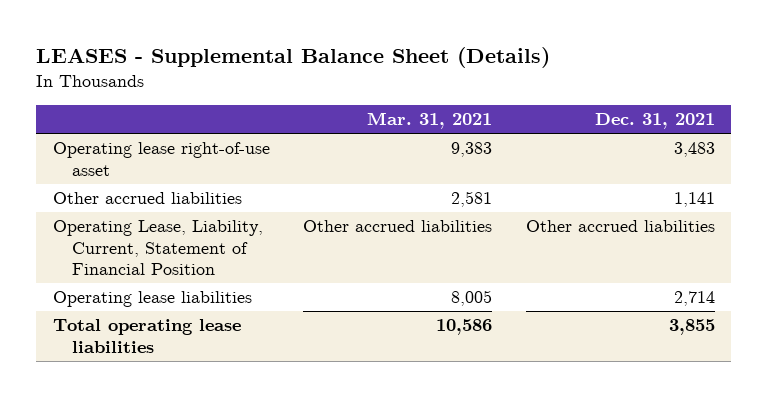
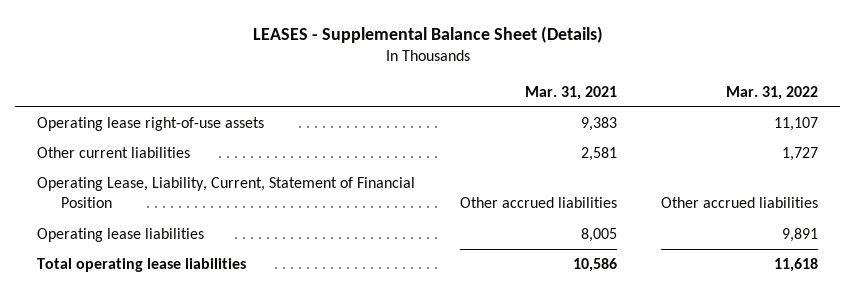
- | Mar. 31, 2021 | Dec. 31, 2021
+ | Mar. 31, 2021 | Mar. 31, 2022
- Operating lease right-of-use asset | 9,383 | 3,483
- Other accrued liabilities | 2,581 | 1,141
+ Operating lease right-of-use assets | 9,383 | 11,107
+ Other current liabilities | 2,581 | 1,727

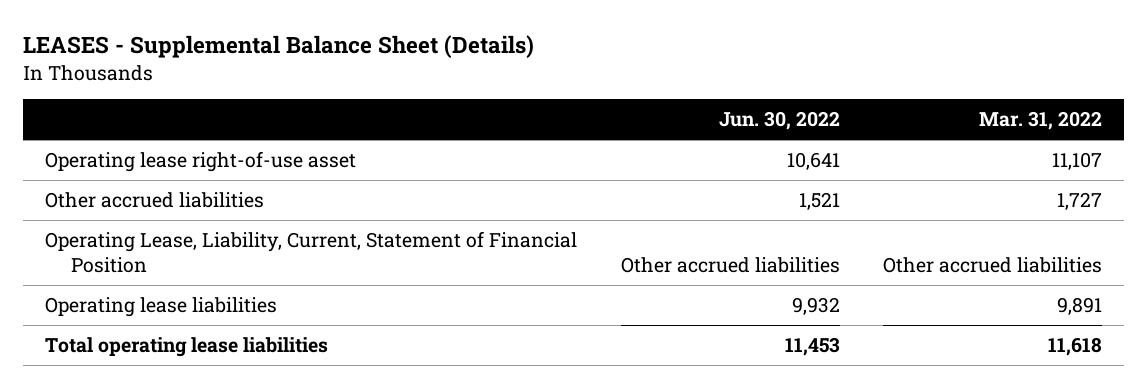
- | Mar. 31, 2021 | Mar. 31, 2022
+ | Jun. 30, 2022 | Mar. 31, 2022
- Operating lease right-of-use assets | 9,383 | 11,107
- Other current liabilities | 2,581 | 1,727
+ Operating lease right-of-use asset | 10,641 | 11,107
+ Other accrued liabilities | 1,521 | 1,727

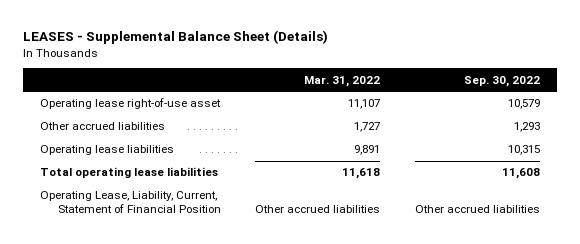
- | Jun. 30, 2022 | Mar. 31, 2022
+ | Mar. 31, 2022 | Sep. 30, 2022
moved down: Operating Lease, Liability, Current, Statement of Financial Position | Other accrued liabilities | Other accrued liabilities

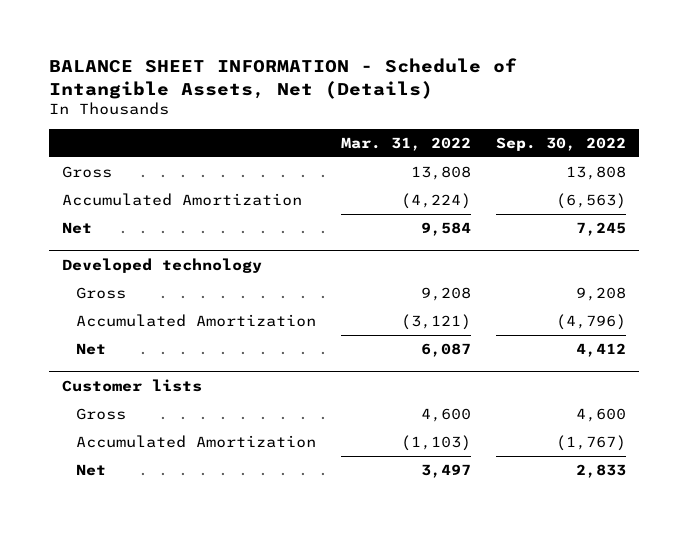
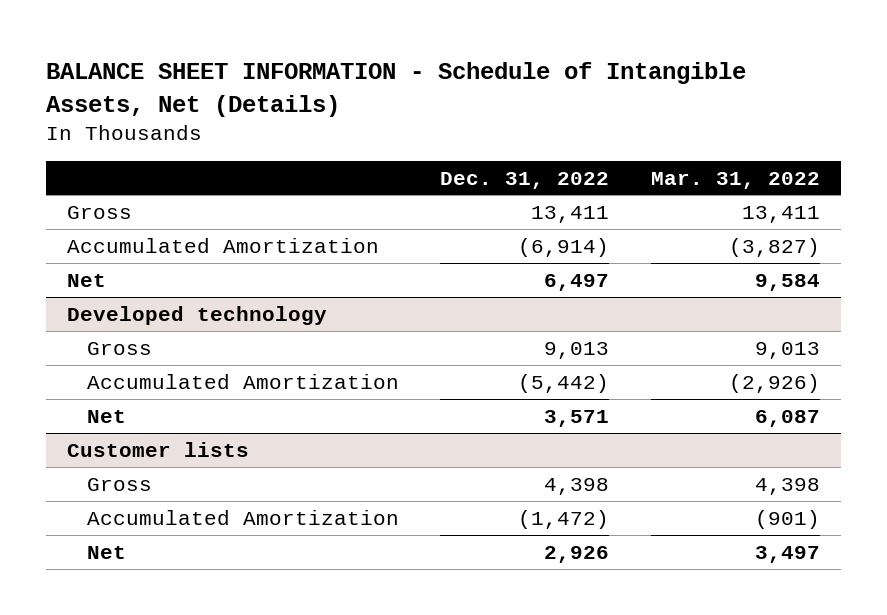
- | Mar. 31, 2022 | Sep. 30, 2022
+ | Dec. 31, 2022 | Mar. 31, 2022
- Gross | 13,808 | 13,808
- Accumulated Amortization | (4,224) | (6,563)
+ Gross | 13,411 | 13,411
+ Accumulated Amortization | (6,914) | (3,827)
@ Developed technology
- Gross | 9,208 | 9,208
- Accumulated Amortization | (3,121) | (4,796)
+ Gross | 9,013 | 9,013
+ Accumulated Amortization | (5,442) | (2,926)
@ Customer lists
- Gross | 4,600 | 4,600
- Accumulated Amortization | (1,103) | (1,767)
+ Gross | 4,398 | 4,398
+ Accumulated Amortization | (1,472) | (901)

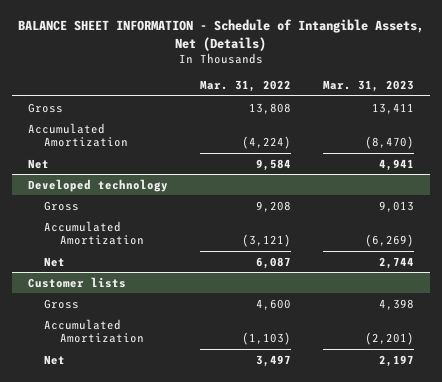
- | Dec. 31, 2022 | Mar. 31, 2022
+ | Mar. 31, 2022 | Mar. 31, 2023
- Gross | 13,411 | 13,411
- Accumulated Amortization | (6,914) | (3,827)
+ Gross | 13,808 | 13,411
+ Accumulated Amortization | (4,224) | (8,470)
@ Developed technology
- Gross | 9,013 | 9,013
- Accumulated Amortization | (5,442) | (2,926)
+ Gross | 9,208 | 9,013
+ Accumulated Amortization | (3,121) | (6,269)
@ Customer lists
- Gross | 4,398 | 4,398
- Accumulated Amortization | (1,472) | (901)
+ Gross | 4,600 | 4,398
+ Accumulated Amortization | (1,103) | (2,201)

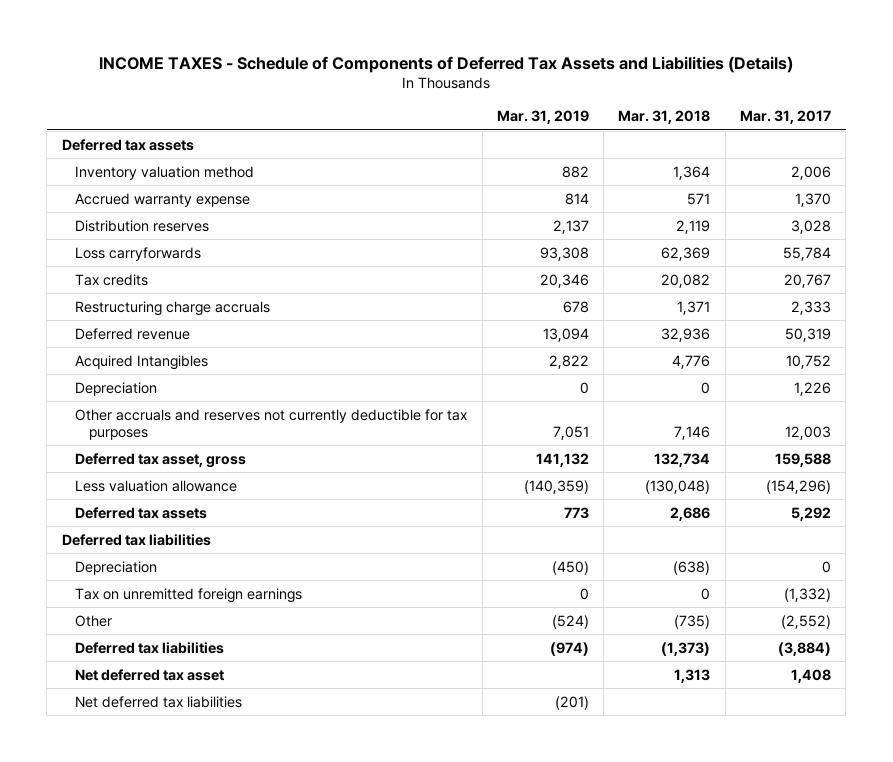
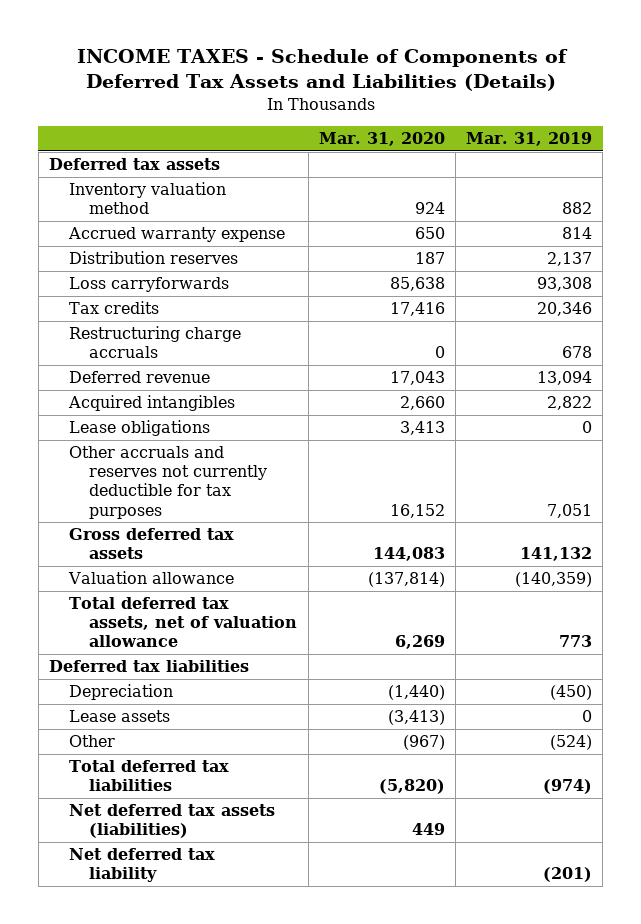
- | Mar. 31, 2019 | Mar. 31, 2018 | Mar. 31, 2017
+ | Mar. 31, 2020 | Mar. 31, 2019
- Acquired Intangibles | 2,822 | 4,776 | 10,752
- Depreciation | 0 | 0 | 1,226
+ Acquired intangibles | 2,660 | 2,822
+ Lease obligations | 3,413 | 0
- Deferred tax asset, gross | 141,132 | 132,734 | 159,588
- Less valuation allowance | (140,359) | (130,048) | (154,296)
- Deferred tax assets | 773 | 2,686 | 5,292
+ Gross deferred tax assets | 144,083 | 141,132
+ Valuation allowance | (137,814) | (140,359)
+ Total deferred tax assets, net of valuation allowance | 6,269 | 773
- Tax on unremitted foreign earnings | 0 | 0 | (1,332)
+ Lease assets | (3,413) | 0
- Deferred tax liabilities | (974) | (1,373) | (3,884)
- Net deferred tax asset | | 1,313 | 1,408
- Net deferred tax liabilities | (201) | |
+ Total deferred tax liabilities | (5,820) | (974)
+ Net deferred tax assets (liabilities) | 449 |
+ Net deferred tax liability | | (201)

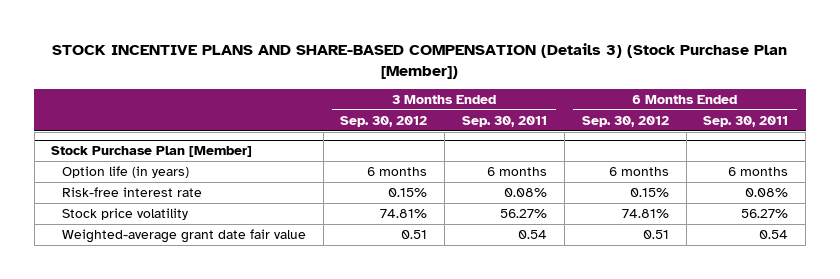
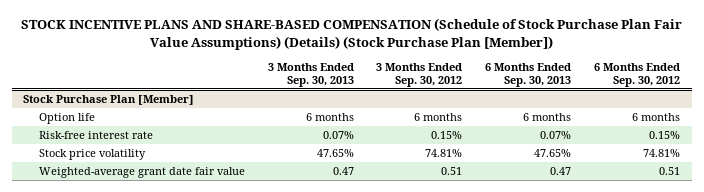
- STOCK INCENTIVE PLANS AND SHARE-BASED COMPENSATION (Details 3) (Stock Purchase Plan [Member])
+ STOCK INCENTIVE PLANS AND SHARE-BASED COMPENSATION (Schedule of Stock Purchase Plan Fair Value Assumptions) (Details) (Stock Purchase Plan [Member])
- | 3 Months Ended Sep. 30, 2012 | 3 Months Ended Sep. 30, 2011 | 6 Months Ended Sep. 30, 2012 | 6 Months Ended Sep. 30, 2011
+ | 3 Months Ended Sep. 30, 2013 | 3 Months Ended Sep. 30, 2012 | 6 Months Ended Sep. 30, 2013 | 6 Months Ended Sep. 30, 2012
@ Stock Purchase Plan [Member]
- Option life (in years) | 6 months | 6 months | 6 months | 6 months
+ Option life | 6 months | 6 months | 6 months | 6 months

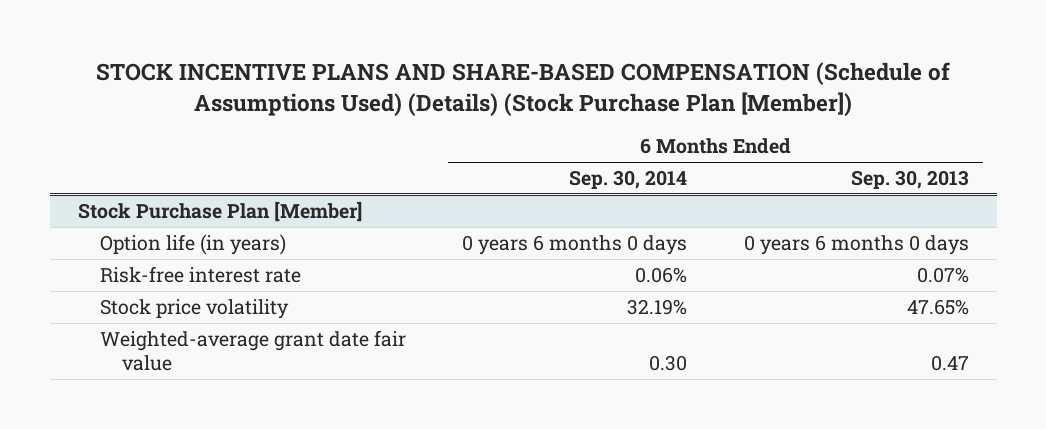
- STOCK INCENTIVE PLANS AND SHARE-BASED COMPENSATION (Schedule of Stock Purchase Plan Fair Value Assumptions) (Details) (Stock Purchase Plan [Member])
+ STOCK INCENTIVE PLANS AND SHARE-BASED COMPENSATION (Schedule of Assumptions Used) (Details) (Stock Purchase Plan [Member])
- | 3 Months Ended Sep. 30, 2013 | 3 Months Ended Sep. 30, 2012 | 6 Months Ended Sep. 30, 2013 | 6 Months Ended Sep. 30, 2012
+ | 6 Months Ended Sep. 30, 2014 | 6 Months Ended Sep. 30, 2013
@ Stock Purchase Plan [Member]
- Option life | 6 months | 6 months | 6 months | 6 months
+ Option life (in years) | 0 years 6 months 0 days | 0 years 6 months 0 days

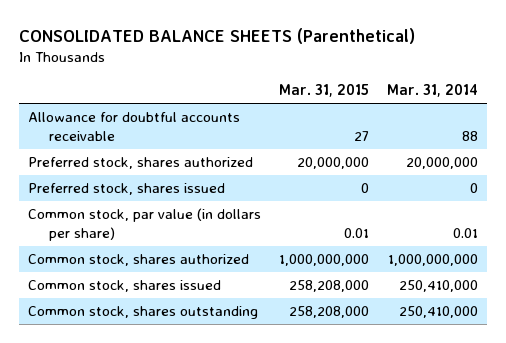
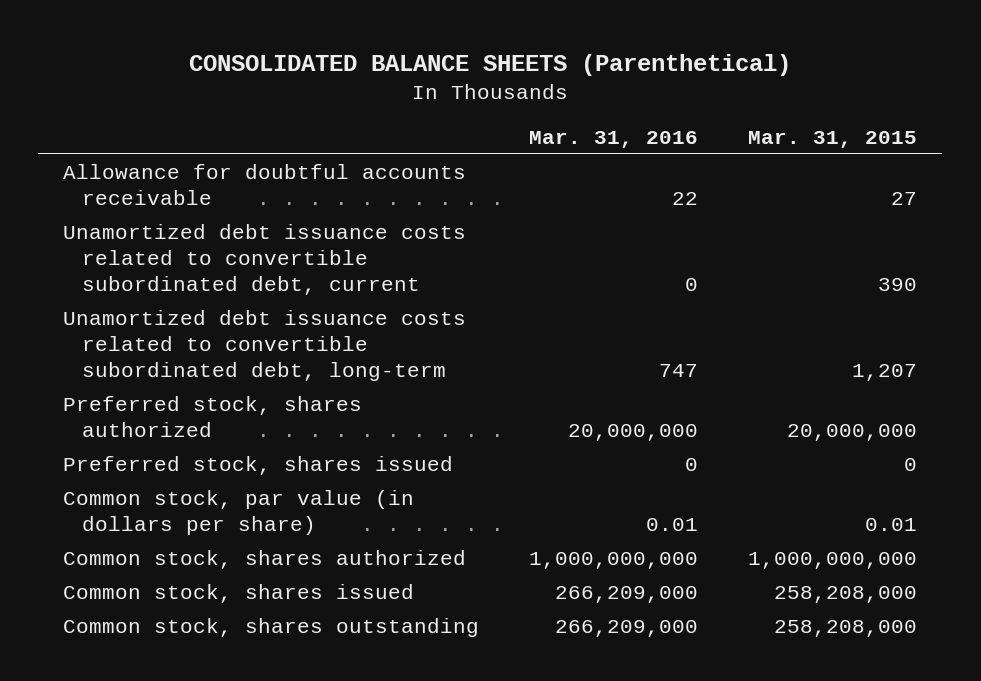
- | Mar. 31, 2015 | Mar. 31, 2014
+ | Mar. 31, 2016 | Mar. 31, 2015
+ Unamortized debt issuance costs related to convertible subordinated debt, current | 0 | 390
+ Unamortized debt issuance costs related to convertible subordinated debt, long-term | 747 | 1,207

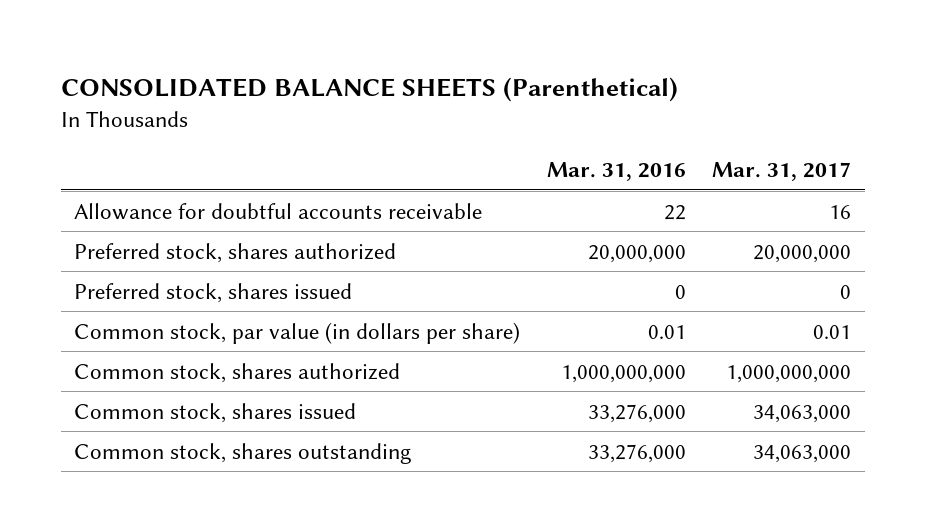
- | Mar. 31, 2016 | Mar. 31, 2015
+ | Mar. 31, 2016 | Mar. 31, 2017
- Unamortized debt issuance costs related to convertible subordinated debt, current | 0 | 390
- Unamortized debt issuance costs related to convertible subordinated debt, long-term | 747 | 1,207
- Common stock, shares issued | 266,209,000 | 258,208,000
- Common stock, shares outstanding | 266,209,000 | 258,208,000
+ Common stock, shares issued | 33,276,000 | 34,063,000
+ Common stock, shares outstanding | 33,276,000 | 34,063,000

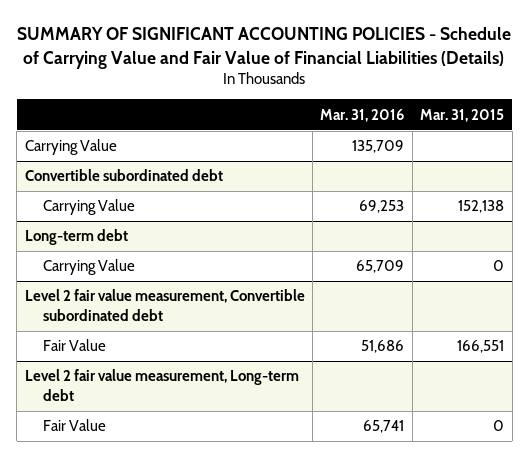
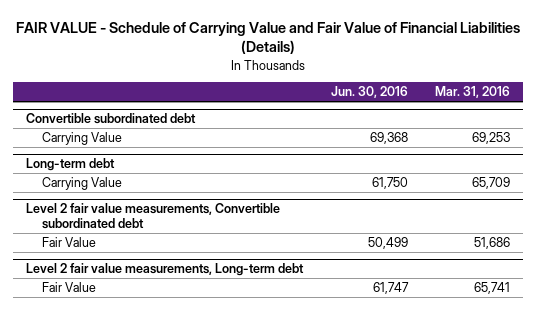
- SUMMARY OF SIGNIFICANT ACCOUNTING POLICIES - Schedule of Carrying Value and Fair Value of Financial Liabilities (Details)
+ FAIR VALUE - Schedule of Carrying Value and Fair Value of Financial Liabilities (Details)
- | Mar. 31, 2016 | Mar. 31, 2015
+ | Jun. 30, 2016 | Mar. 31, 2016
- Carrying Value | 135,709 |
- Level 2 fair value measurement, Convertible subordinated debt
+ Level 2 fair value measurements, Convertible subordinated debt
- Level 2 fair value measurement, Long-term debt
+ Level 2 fair value measurements, Long-term debt

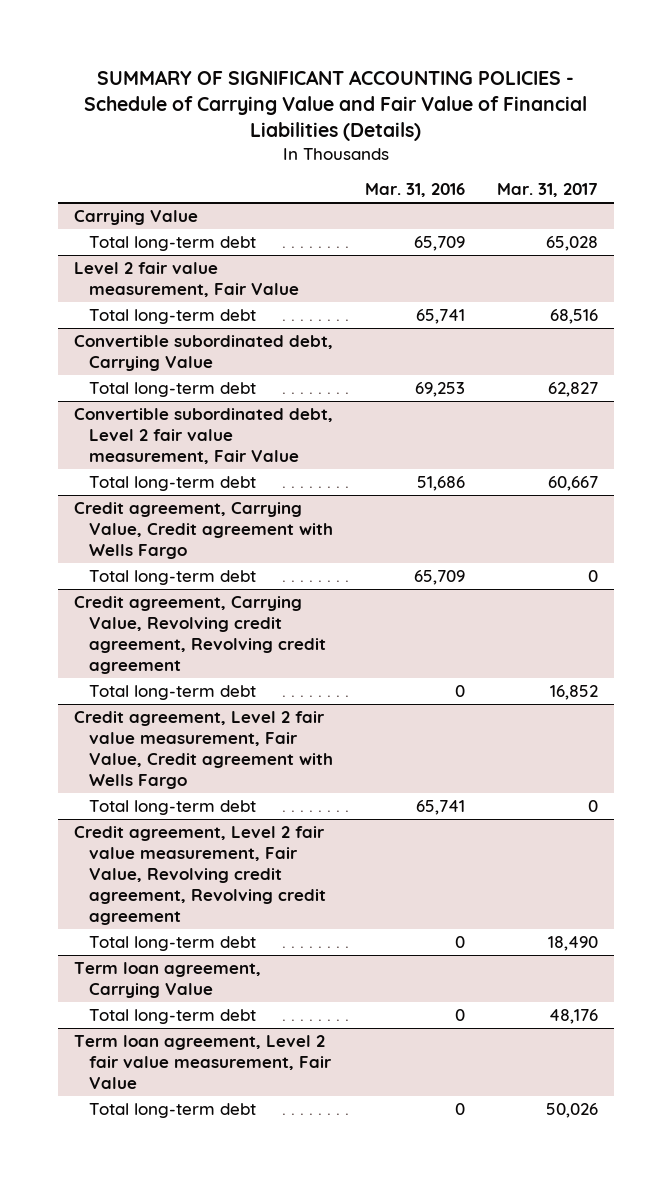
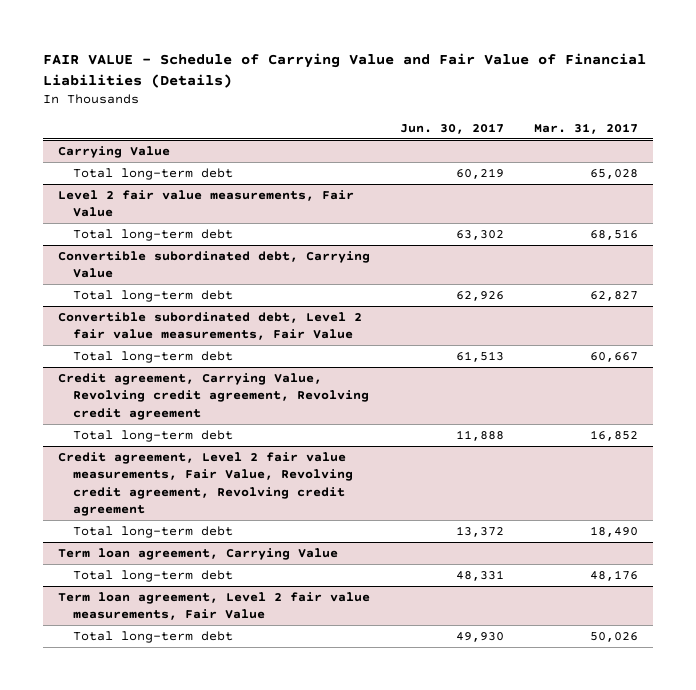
- SUMMARY OF SIGNIFICANT ACCOUNTING POLICIES - Schedule of Carrying Value and Fair Value of Financial Liabilities (Details)
+ FAIR VALUE - Schedule of Carrying Value and Fair Value of Financial Liabilities (Details)
- | Mar. 31, 2016 | Mar. 31, 2017
+ | Jun. 30, 2017 | Mar. 31, 2017
- Level 2 fair value measurement, Fair Value
+ Level 2 fair value measurements, Fair Value
- Convertible subordinated debt, Level 2 fair value measurement, Fair Value
+ Convertible subordinated debt, Level 2 fair value measurements, Fair Value
- Credit agreement, Carrying Value, Credit agreement with Wells Fargo
- Total long-term debt | 65,709 | 0
- Credit agreement, Level 2 fair value measurement, Fair Value, Credit agreement with Wells Fargo
- Total long-term debt | 65,741 | 0
- Credit agreement, Level 2 fair value measurement, Fair Value, Revolving credit agreement, Revolving credit agreement
+ Credit agreement, Level 2 fair value measurements, Fair Value, Revolving credit agreement, Revolving credit agreement
- Term loan agreement, Level 2 fair value measurement, Fair Value
+ Term loan agreement, Level 2 fair value measurements, Fair Value

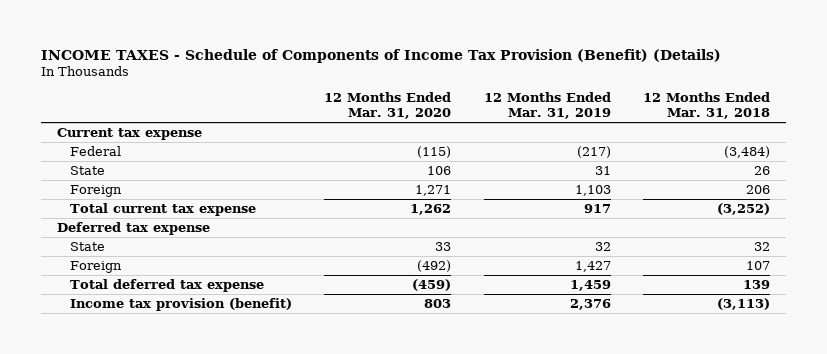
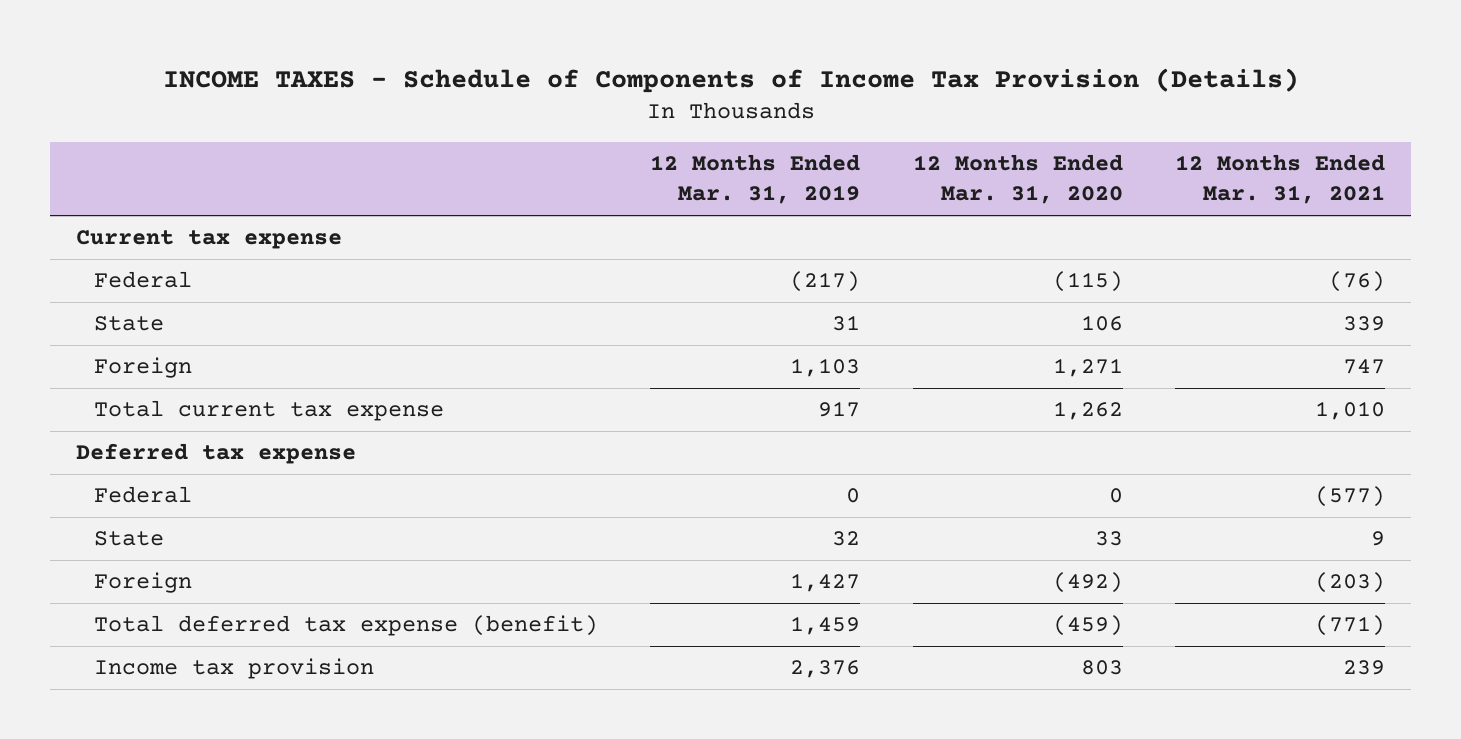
- INCOME TAXES - Schedule of Components of Income Tax Provision (Benefit) (Details)
+ INCOME TAXES - Schedule of Components of Income Tax Provision (Details)
- | 12 Months Ended Mar. 31, 2020 | 12 Months Ended Mar. 31, 2019 | 12 Months Ended Mar. 31, 2018
+ | 12 Months Ended Mar. 31, 2019 | 12 Months Ended Mar. 31, 2020 | 12 Months Ended Mar. 31, 2021
+ Federal | 0 | 0 | (577)
- Total deferred tax expense | (459) | 1,459 | 139
- Income tax provision (benefit) | 803 | 2,376 | (3,113)
+ Total deferred tax expense (benefit) | 1,459 | (459) | (771)
+ Income tax provision | 2,376 | 803 | 239

